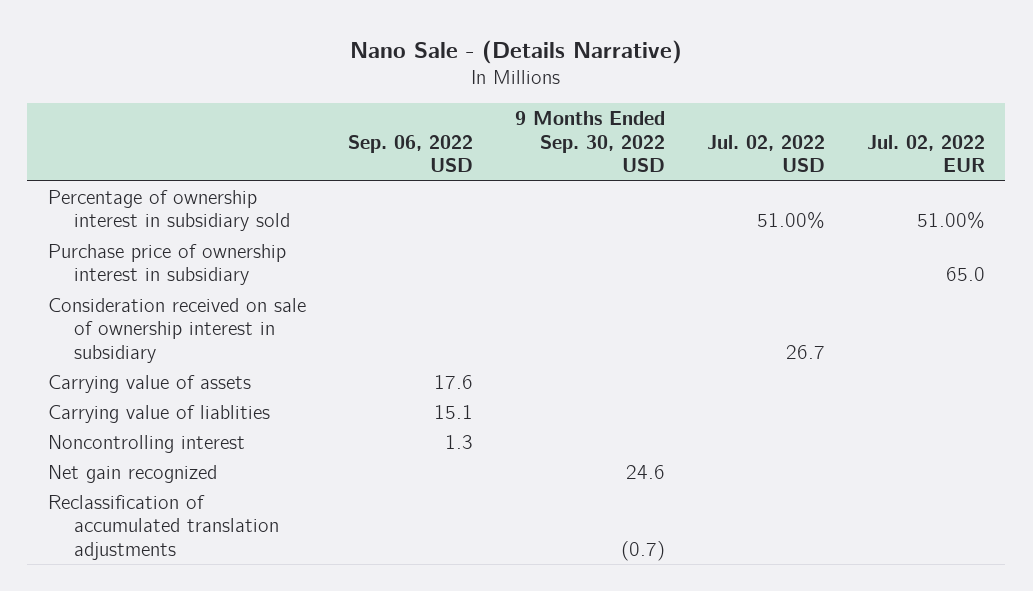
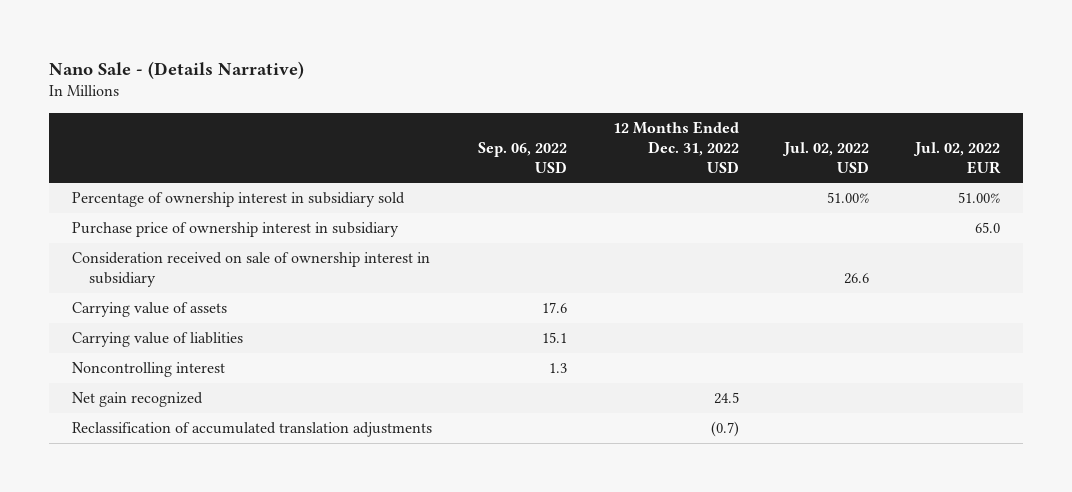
- | Sep. 06, 2022 USD | 9 Months Ended Sep. 30, 2022 USD | Jul. 02, 2022 USD | Jul. 02, 2022 EUR
+ | Sep. 06, 2022 USD | 12 Months Ended Dec. 31, 2022 USD | Jul. 02, 2022 USD | Jul. 02, 2022 EUR
- Consideration received on sale of ownership interest in subsidiary | | | 26.7 |
+ Consideration received on sale of ownership interest in subsidiary | | | 26.6 |

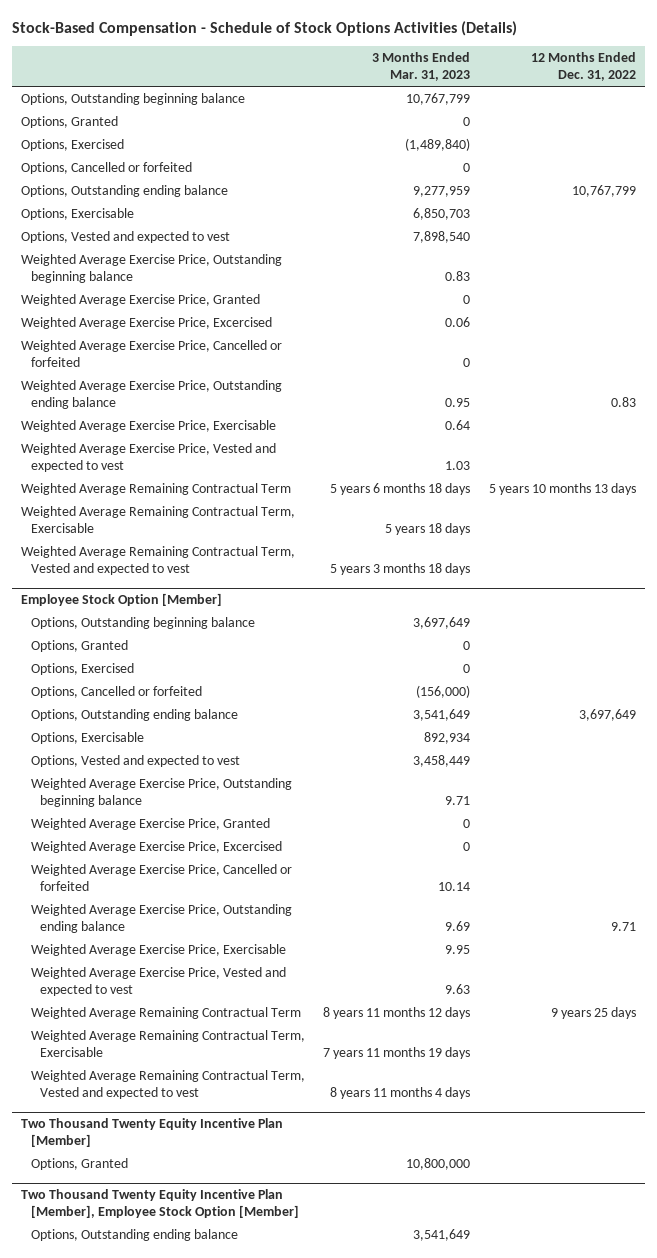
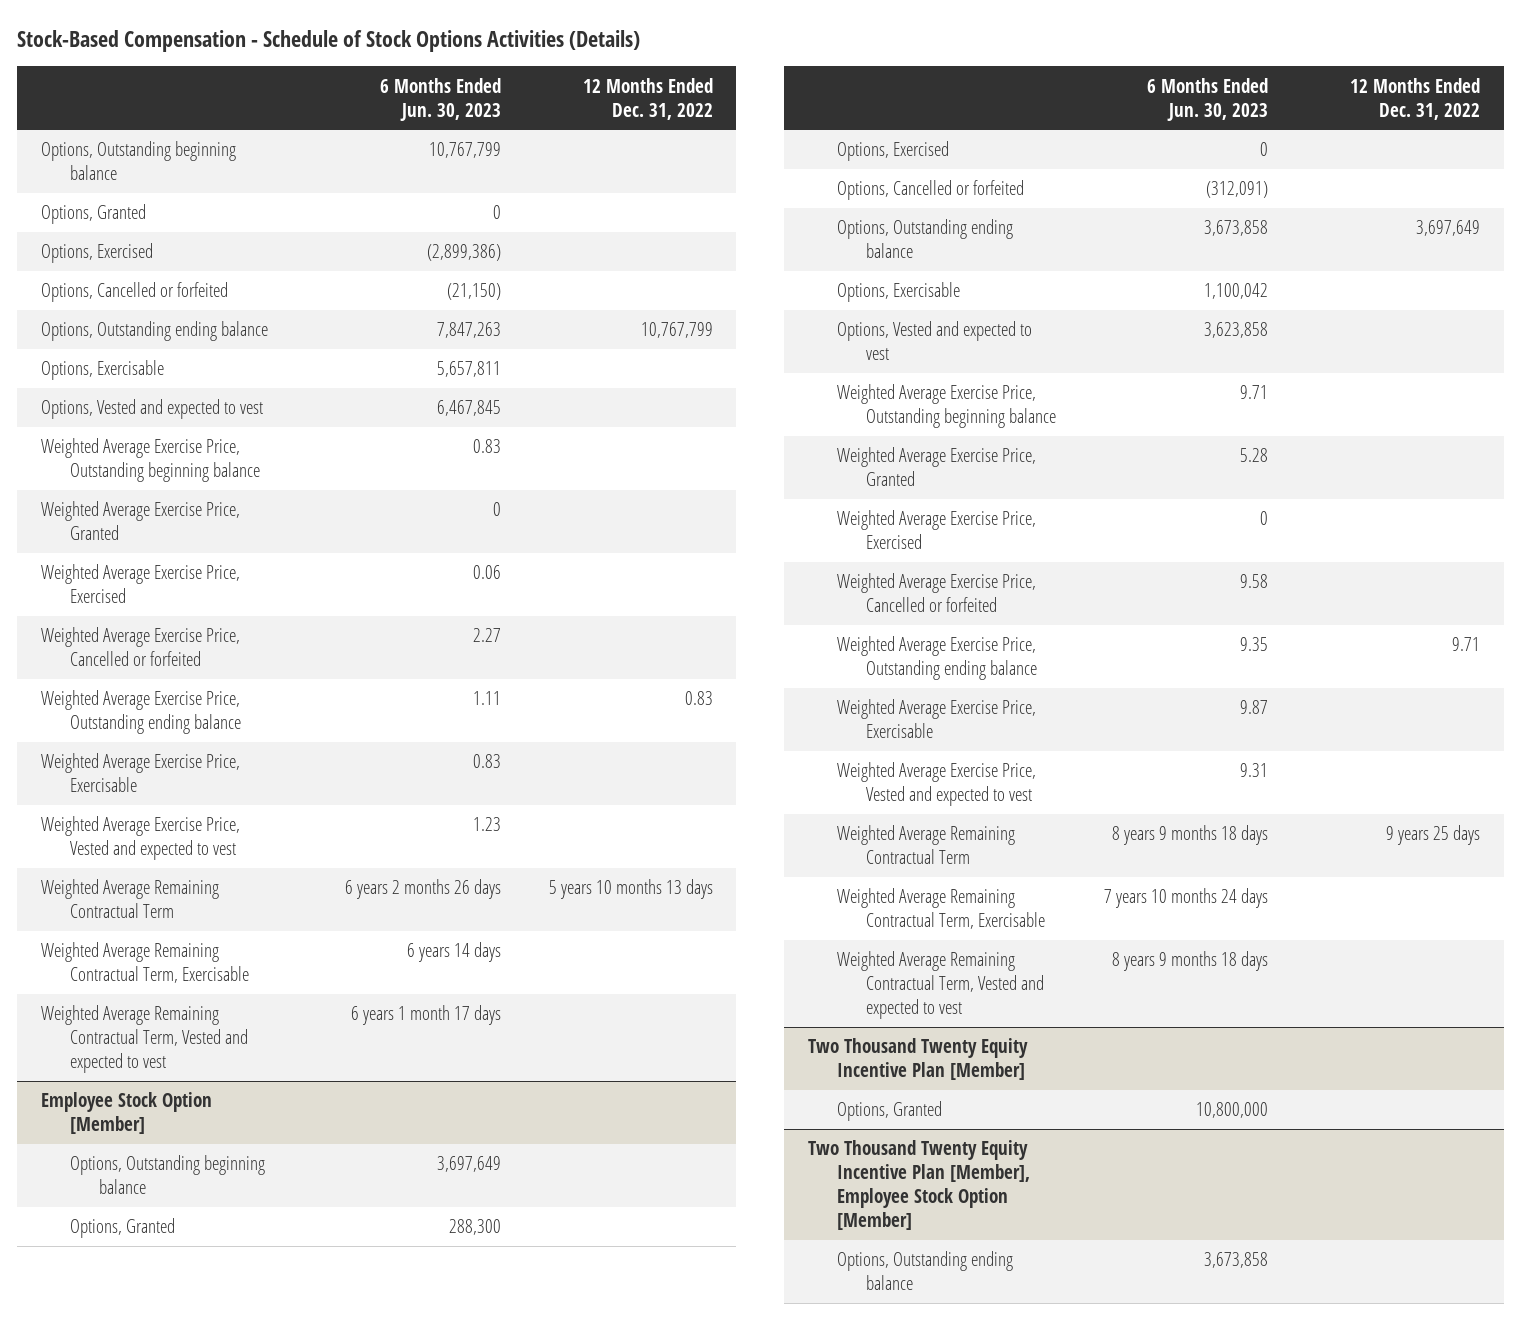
- | 3 Months Ended Mar. 31, 2023 | 12 Months Ended Dec. 31, 2022
+ | 6 Months Ended Jun. 30, 2023 | 12 Months Ended Dec. 31, 2022
- Weighted Average Exercise Price, Excercised | 0.06 |
+ Weighted Average Exercise Price, Exercised | 0.06 |
@ Employee Stock Option [Member]
- Weighted Average Exercise Price, Excercised | 0 |
+ Weighted Average Exercise Price, Exercised | 0 |

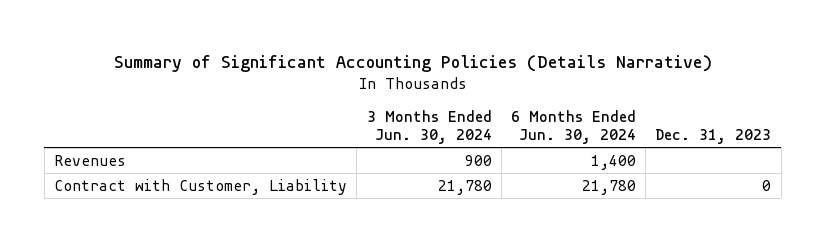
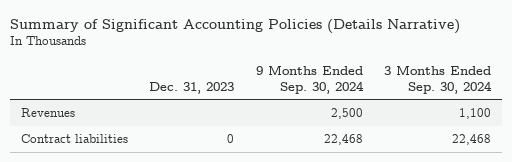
- | 3 Months Ended Jun. 30, 2024 | 6 Months Ended Jun. 30, 2024 | Dec. 31, 2023
+ | Dec. 31, 2023 | 9 Months Ended Sep. 30, 2024 | 3 Months Ended Sep. 30, 2024
- Contract with Customer, Liability | 21,780 | 21,780 | 0
+ Contract liabilities | 0 | 22,468 | 22,468

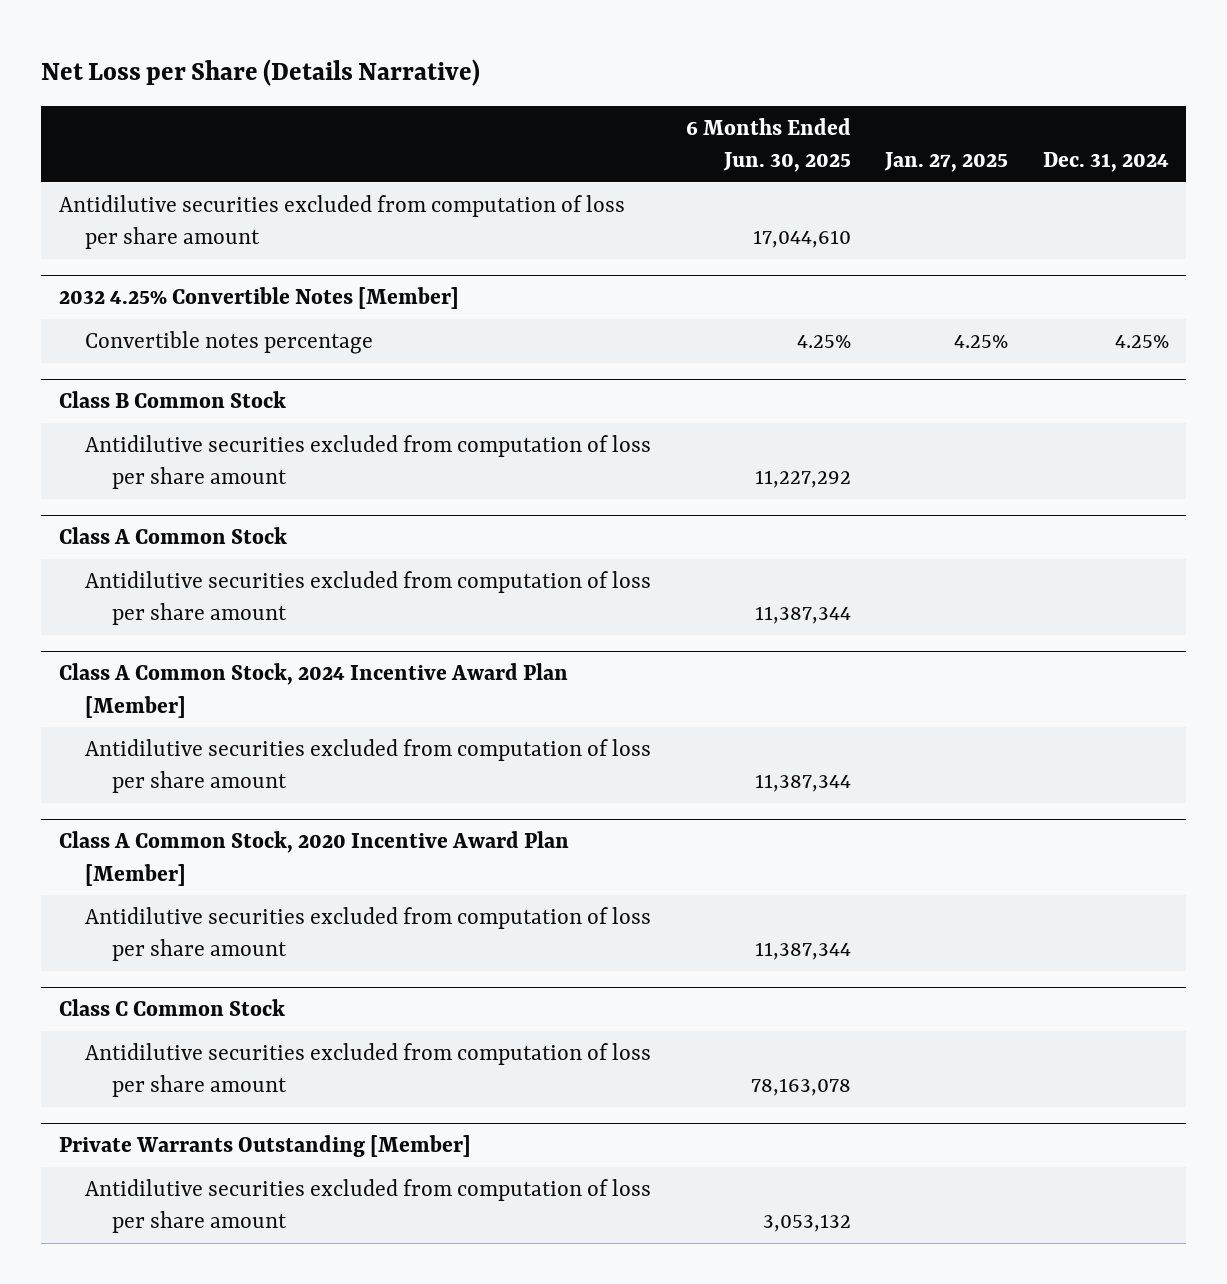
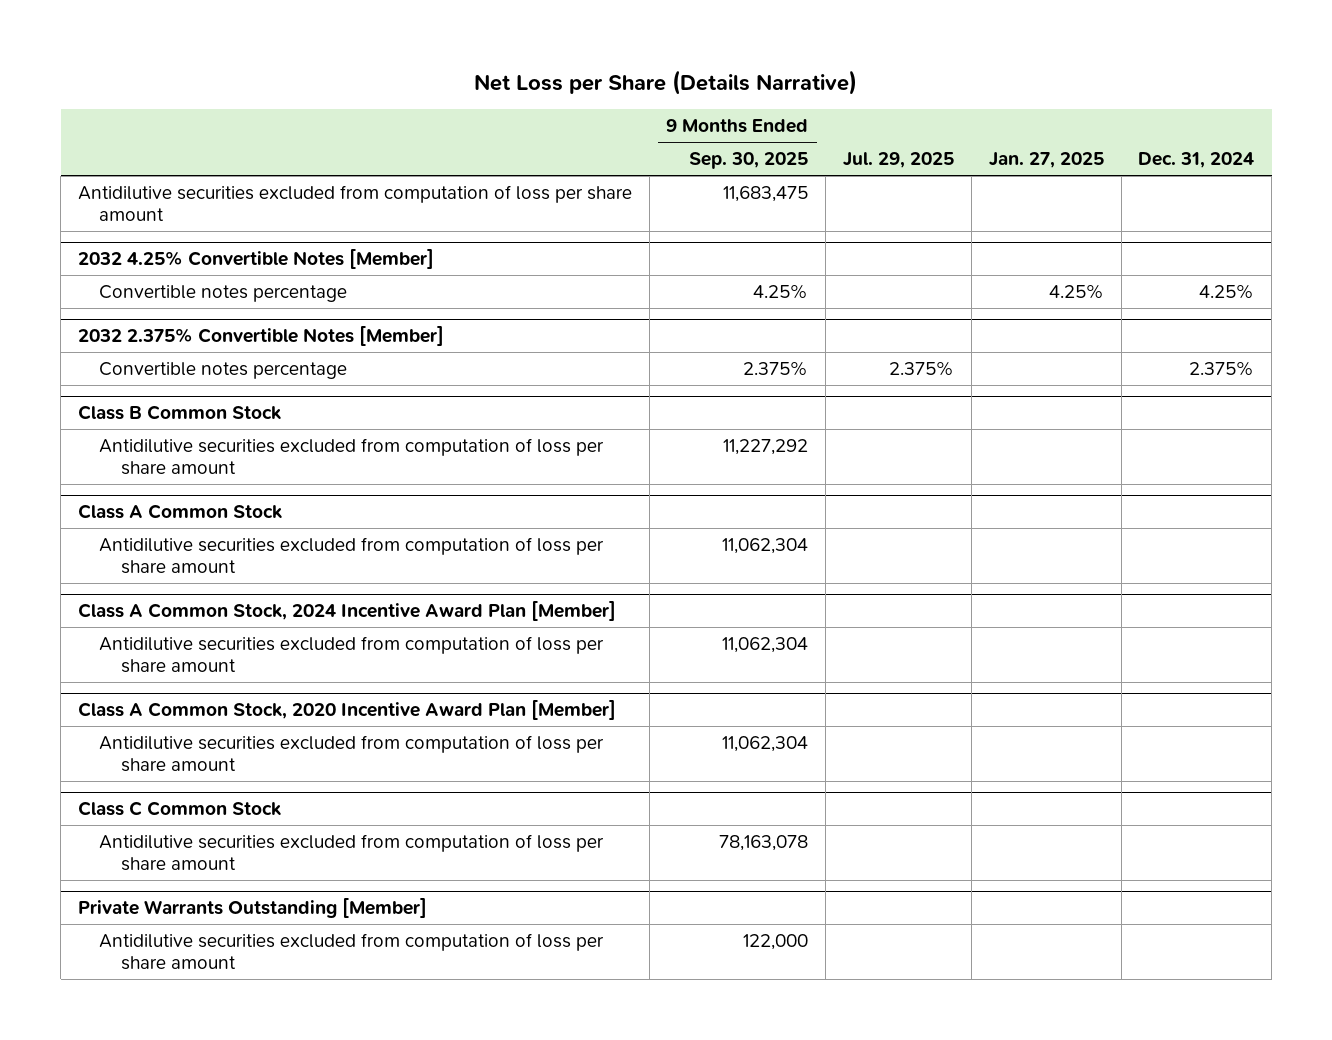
- | 6 Months Ended Jun. 30, 2025 | Jan. 27, 2025 | Dec. 31, 2024
+ | 9 Months Ended Sep. 30, 2025 | Jul. 29, 2025 | Jan. 27, 2025 | Dec. 31, 2024
+ 2032 2.375% Convertible Notes [Member]
+ Convertible notes percentage | 2.375% | 2.375% | | 2.375%

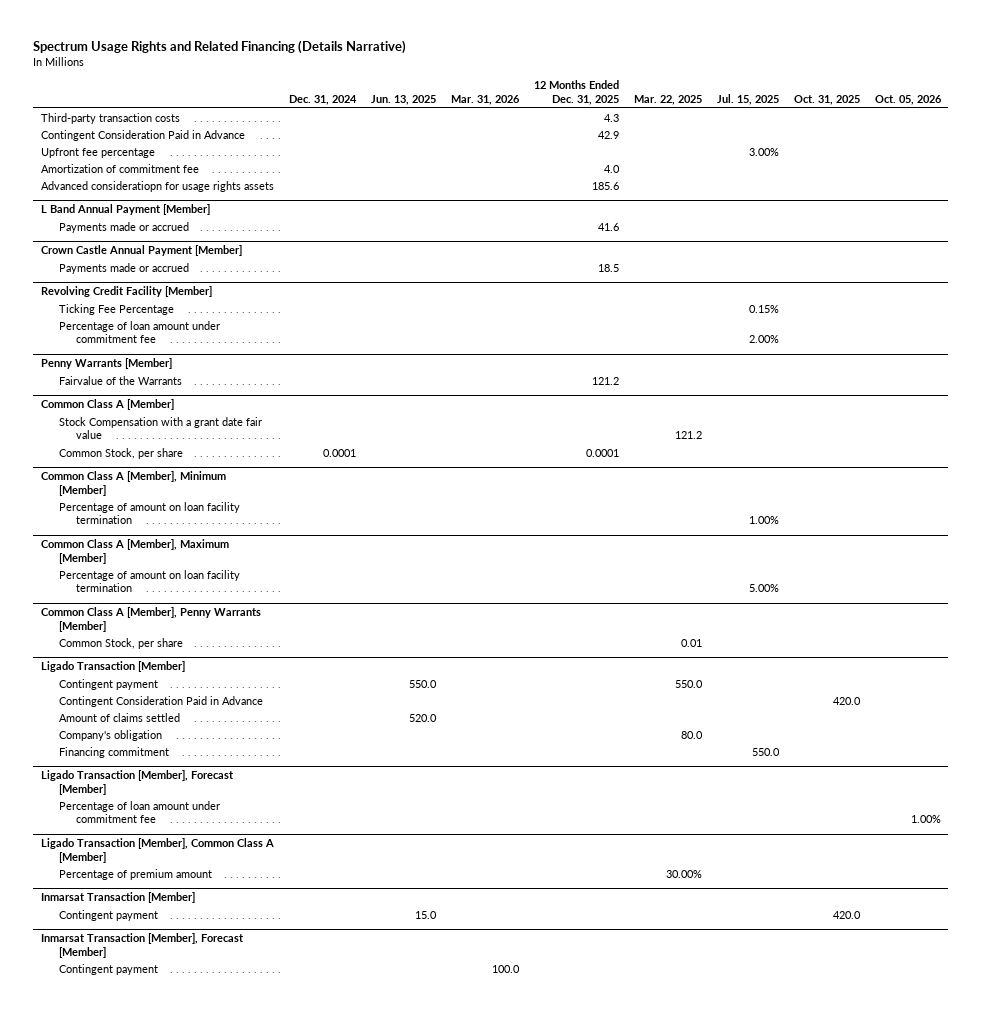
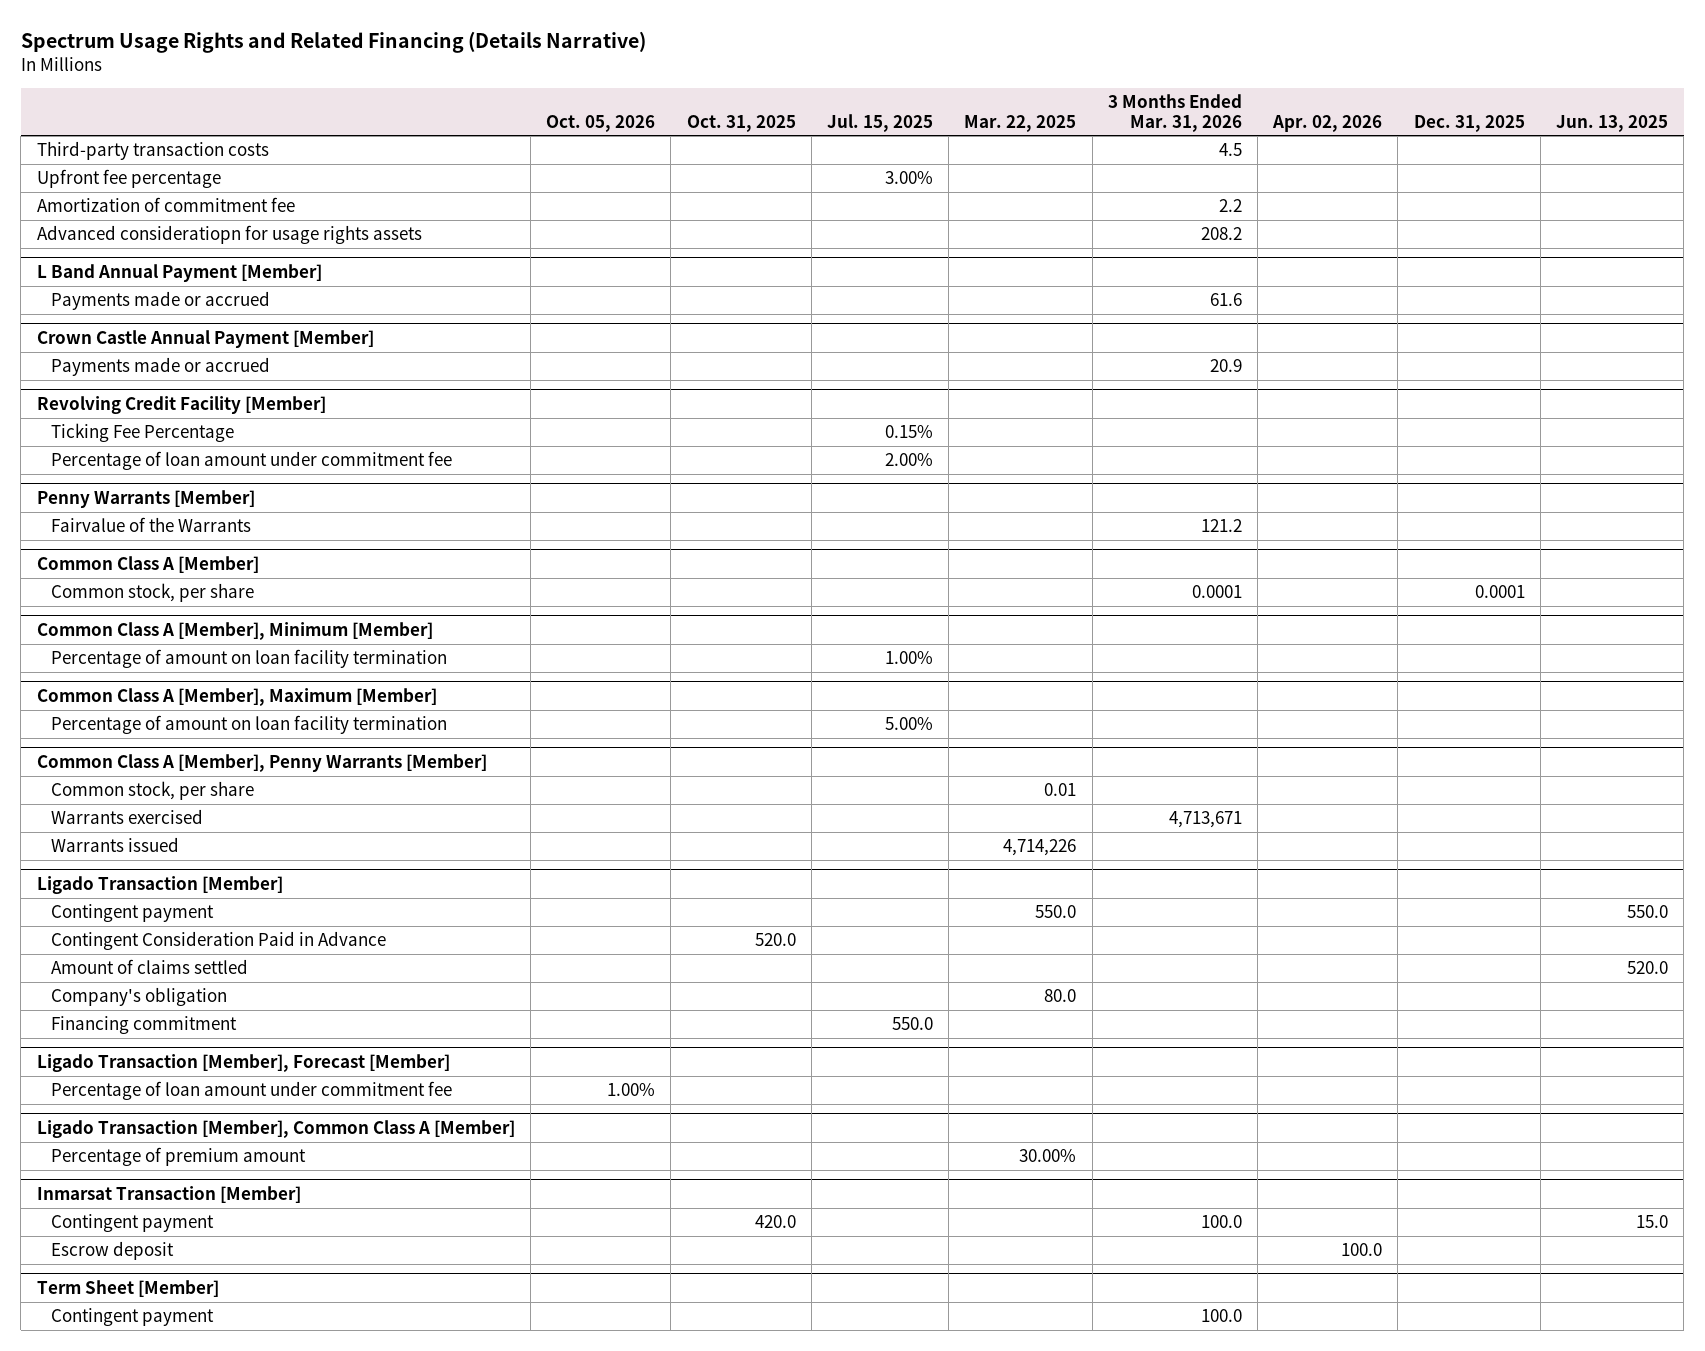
- | Dec. 31, 2024 | Jun. 13, 2025 | Mar. 31, 2026 | 12 Months Ended Dec. 31, 2025 | Mar. 22, 2025 | Jul. 15, 2025 | Oct. 31, 2025 | Oct. 05, 2026
+ | Oct. 05, 2026 | Oct. 31, 2025 | Jul. 15, 2025 | Mar. 22, 2025 | 3 Months Ended Mar. 31, 2026 | Apr. 02, 2026 | Dec. 31, 2025 | Jun. 13, 2025
- Contingent Consideration Paid in Advance | | | | 42.9 | | | |
@ Common Class A [Member]
- Stock Compensation with a grant date fair value | | | | | 121.2 | | |
- Common Stock, per share | 0.0001 | | | 0.0001 | | | |
+ Common stock, per share | | | | | 0.0001 | | 0.0001 |
@ Common Class A [Member], Penny Warrants [Member]
- Common Stock, per share | | | | | 0.01 | | |
+ Common stock, per share | | | | 0.01 | | | |
+ Warrants exercised | | | | | 4,713,671 | | |
+ Warrants issued | | | | 4,714,226 | | | |
@ Ligado Transaction [Member]
- Contingent Consideration Paid in Advance | | | | | | | 420.0 |
+ Contingent Consideration Paid in Advance | | 520.0 | | | | | |
- Inmarsat Transaction [Member], Forecast [Member]
- Contingent payment | | | 100.0 | | | | |
@ Inmarsat Transaction [Member]
+ Escrow deposit | | | | | | 100.0 | |
+ Term Sheet [Member]
+ Contingent payment | | | | | 100.0 | | |

